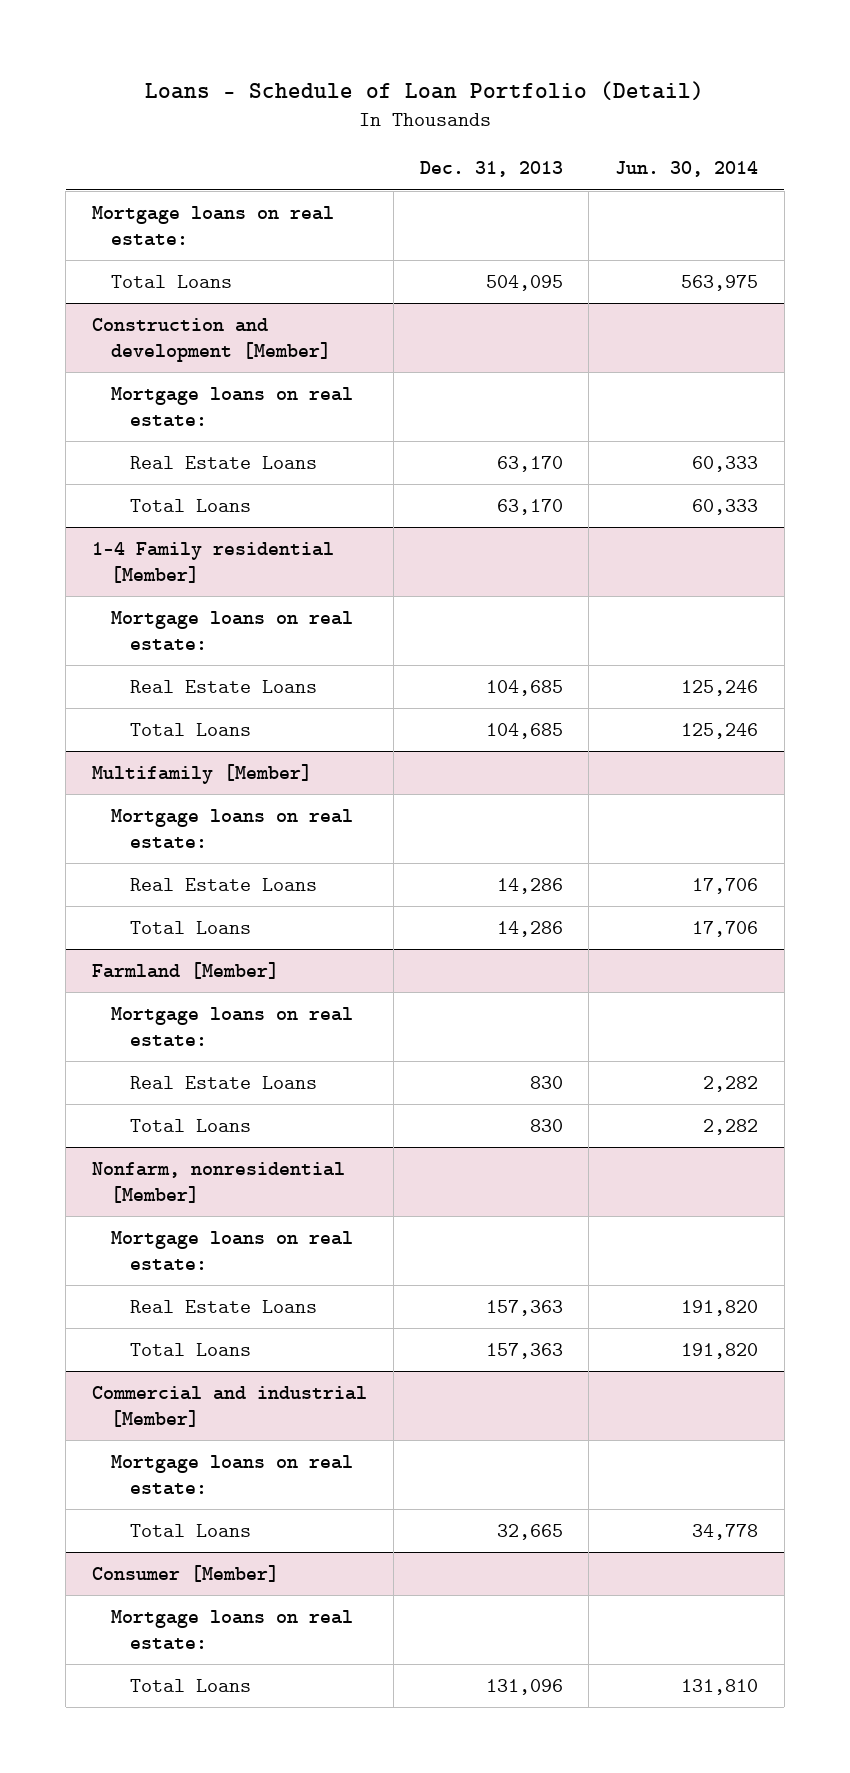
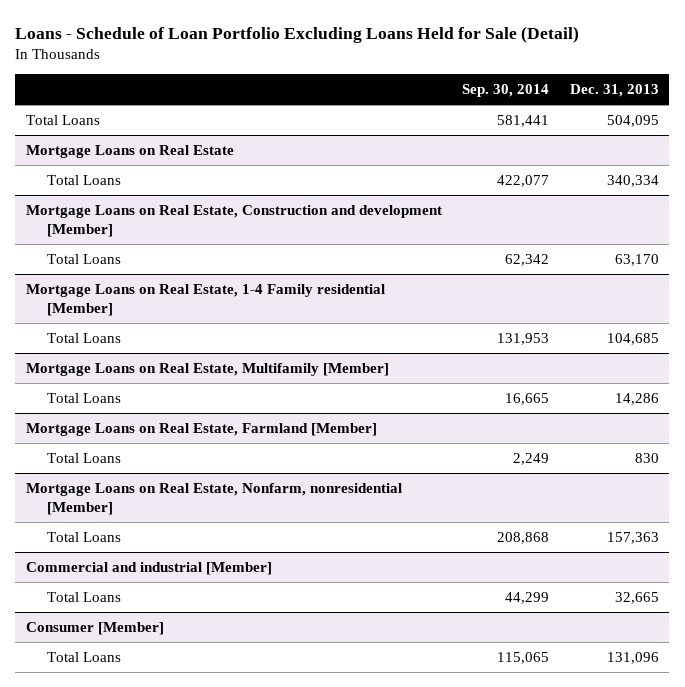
- Loans - Schedule of Loan Portfolio (Detail)
+ Loans - Schedule of Loan Portfolio Excluding Loans Held for Sale (Detail)
- | Dec. 31, 2013 | Jun. 30, 2014
+ | Sep. 30, 2014 | Dec. 31, 2013
- Mortgage loans on real estate:
- Construction and development [Member]
- Mortgage loans on real estate:
- Real Estate Loans | 63,170 | 60,333
+ Mortgage Loans on Real Estate
+ Total Loans | 422,077 | 340,334
+ Mortgage Loans on Real Estate, Construction and development [Member]
- 1-4 Family residential [Member]
- Mortgage loans on real estate:
- Real Estate Loans | 104,685 | 125,246
+ Mortgage Loans on Real Estate, 1-4 Family residential [Member]
- Multifamily [Member]
- Mortgage loans on real estate:
- Real Estate Loans | 14,286 | 17,706
+ Mortgage Loans on Real Estate, Multifamily [Member]
- Farmland [Member]
- Mortgage loans on real estate:
- Real Estate Loans | 830 | 2,282
+ Mortgage Loans on Real Estate, Farmland [Member]
- Nonfarm, nonresidential [Member]
- Mortgage loans on real estate:
- Real Estate Loans | 157,363 | 191,820
+ Mortgage Loans on Real Estate, Nonfarm, nonresidential [Member]
@ Commercial and industrial [Member]
- Mortgage loans on real estate:
@ Consumer [Member]
- Mortgage loans on real estate:

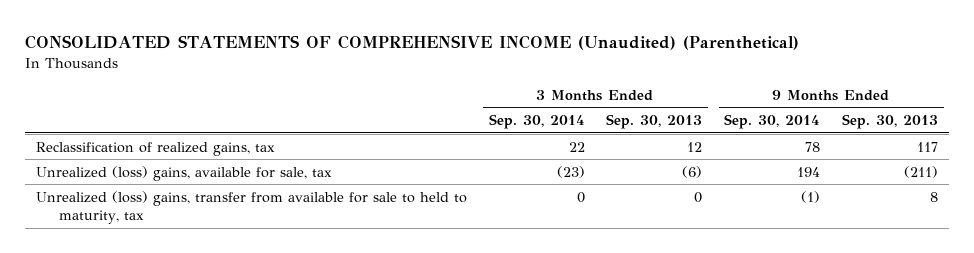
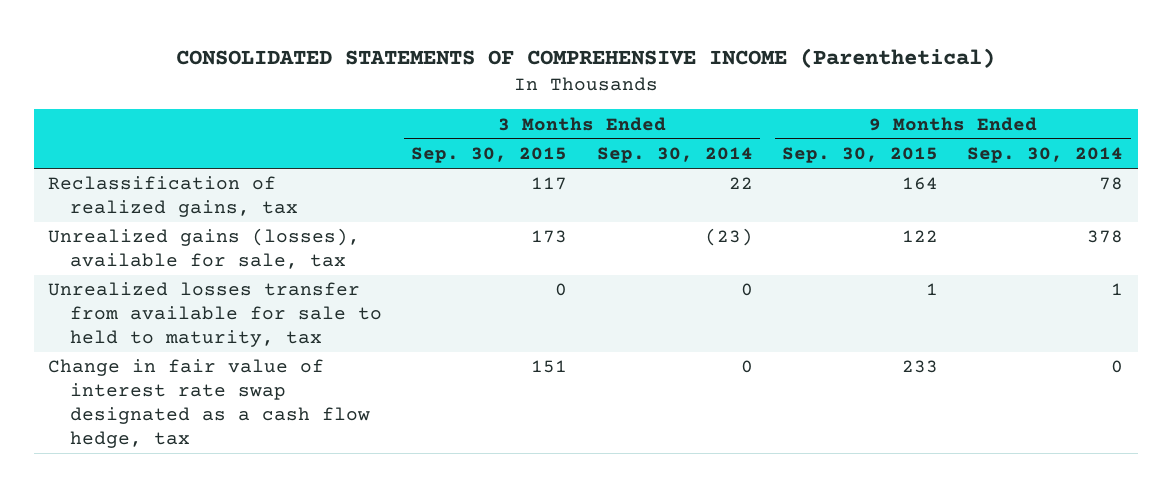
- CONSOLIDATED STATEMENTS OF COMPREHENSIVE INCOME (Unaudited) (Parenthetical)
+ CONSOLIDATED STATEMENTS OF COMPREHENSIVE INCOME (Parenthetical)
- | 3 Months Ended Sep. 30, 2014 | 3 Months Ended Sep. 30, 2013 | 9 Months Ended Sep. 30, 2014 | 9 Months Ended Sep. 30, 2013
+ | 3 Months Ended Sep. 30, 2015 | 3 Months Ended Sep. 30, 2014 | 9 Months Ended Sep. 30, 2015 | 9 Months Ended Sep. 30, 2014
- Unrealized (loss) gains, available for sale, tax | (23) | (6) | 194 | (211)
- Unrealized (loss) gains, transfer from available for sale to held to maturity, tax | 0 | 0 | (1) | 8
+ Unrealized gains (losses), available for sale, tax | 173 | (23) | 122 | 378
+ Unrealized losses transfer from available for sale to held to maturity, tax | 0 | 0 | 1 | 1
+ Change in fair value of interest rate swap designated as a cash flow hedge, tax | 151 | 0 | 233 | 0

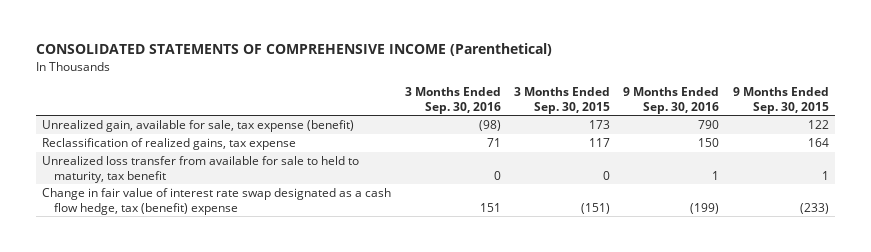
- | 3 Months Ended Sep. 30, 2015 | 3 Months Ended Sep. 30, 2014 | 9 Months Ended Sep. 30, 2015 | 9 Months Ended Sep. 30, 2014
+ | 3 Months Ended Sep. 30, 2016 | 3 Months Ended Sep. 30, 2015 | 9 Months Ended Sep. 30, 2016 | 9 Months Ended Sep. 30, 2015
- Reclassification of realized gains, tax | 117 | 22 | 164 | 78
- Unrealized gains (losses), available for sale, tax | 173 | (23) | 122 | 378
- Unrealized losses transfer from available for sale to held to maturity, tax | 0 | 0 | 1 | 1
- Change in fair value of interest rate swap designated as a cash flow hedge, tax | 151 | 0 | 233 | 0
+ Unrealized gain, available for sale, tax expense (benefit) | (98) | 173 | 790 | 122
+ Reclassification of realized gains, tax expense | 71 | 117 | 150 | 164
+ Unrealized loss transfer from available for sale to held to maturity, tax benefit | 0 | 0 | 1 | 1
+ Change in fair value of interest rate swap designated as a cash flow hedge, tax (benefit) expense | 151 | (151) | (199) | (233)

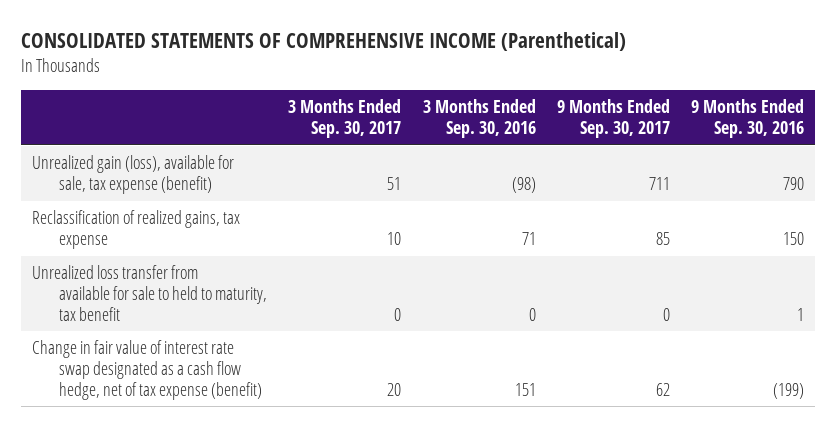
- | 3 Months Ended Sep. 30, 2016 | 3 Months Ended Sep. 30, 2015 | 9 Months Ended Sep. 30, 2016 | 9 Months Ended Sep. 30, 2015
+ | 3 Months Ended Sep. 30, 2017 | 3 Months Ended Sep. 30, 2016 | 9 Months Ended Sep. 30, 2017 | 9 Months Ended Sep. 30, 2016
- Unrealized gain, available for sale, tax expense (benefit) | (98) | 173 | 790 | 122
+ Unrealized gain (loss), available for sale, tax expense (benefit) | 51 | (98) | 711 | 790
- Change in fair value of interest rate swap designated as a cash flow hedge, tax (benefit) expense | 151 | (151) | (199) | (233)
+ Change in fair value of interest rate swap designated as a cash flow hedge, net of tax expense (benefit) | 20 | 151 | 62 | (199)

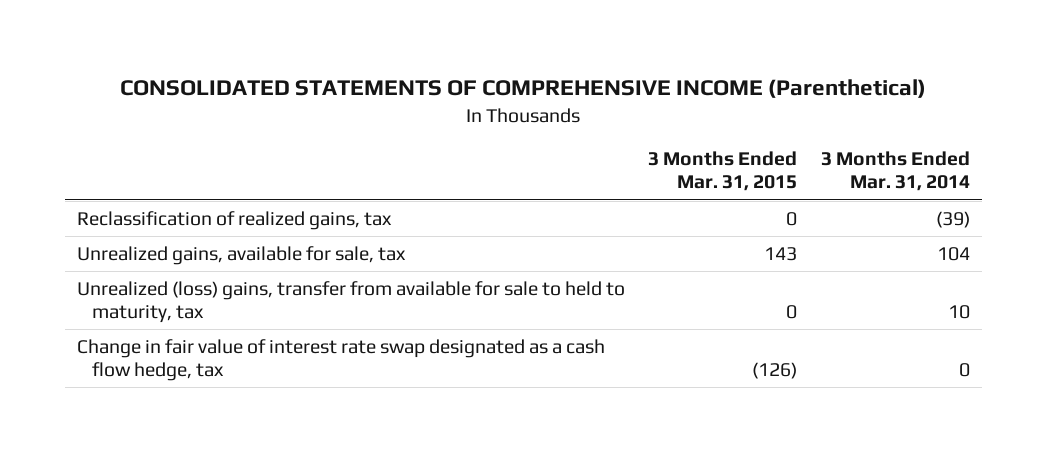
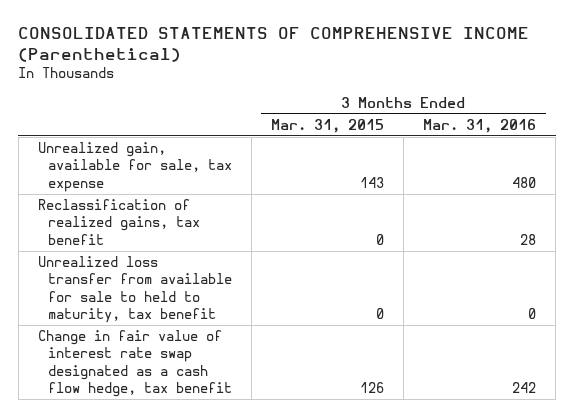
- | 3 Months Ended Mar. 31, 2015 | 3 Months Ended Mar. 31, 2014
+ | 3 Months Ended Mar. 31, 2015 | 3 Months Ended Mar. 31, 2016
- Reclassification of realized gains, tax | 0 | (39)
- Unrealized gains, available for sale, tax | 143 | 104
- Unrealized (loss) gains, transfer from available for sale to held to maturity, tax | 0 | 10
- Change in fair value of interest rate swap designated as a cash flow hedge, tax | (126) | 0
+ Unrealized gain, available for sale, tax expense | 143 | 480
+ Reclassification of realized gains, tax benefit | 0 | 28
+ Unrealized loss transfer from available for sale to held to maturity, tax benefit | 0 | 0
+ Change in fair value of interest rate swap designated as a cash flow hedge, tax benefit | 126 | 242

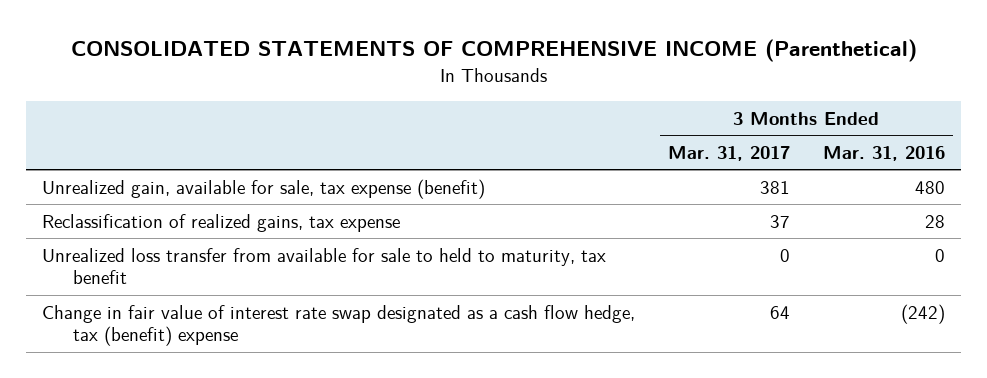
- | 3 Months Ended Mar. 31, 2015 | 3 Months Ended Mar. 31, 2016
+ | 3 Months Ended Mar. 31, 2017 | 3 Months Ended Mar. 31, 2016
- Unrealized gain, available for sale, tax expense | 143 | 480
- Reclassification of realized gains, tax benefit | 0 | 28
+ Unrealized gain, available for sale, tax expense (benefit) | 381 | 480
+ Reclassification of realized gains, tax expense | 37 | 28
- Change in fair value of interest rate swap designated as a cash flow hedge, tax benefit | 126 | 242
+ Change in fair value of interest rate swap designated as a cash flow hedge, tax (benefit) expense | 64 | (242)

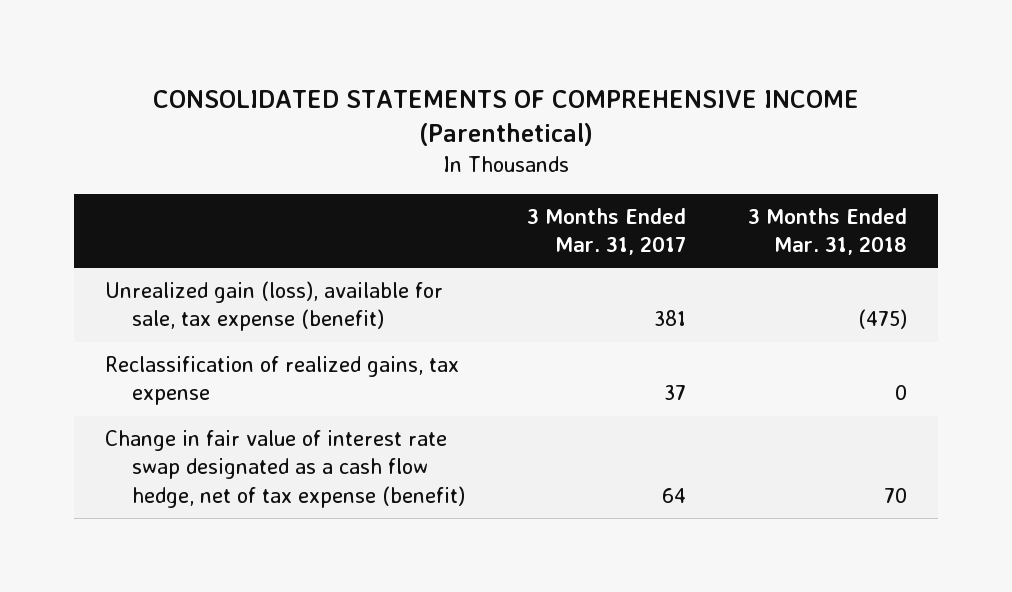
- | 3 Months Ended Mar. 31, 2017 | 3 Months Ended Mar. 31, 2016
+ | 3 Months Ended Mar. 31, 2017 | 3 Months Ended Mar. 31, 2018
- Unrealized gain, available for sale, tax expense (benefit) | 381 | 480
+ Unrealized gain (loss), available for sale, tax expense (benefit) | 381 | (475)
- Unrealized loss transfer from available for sale to held to maturity, tax benefit | 0 | 0
- Change in fair value of interest rate swap designated as a cash flow hedge, tax (benefit) expense | 64 | (242)
+ Change in fair value of interest rate swap designated as a cash flow hedge, net of tax expense (benefit) | 64 | 70

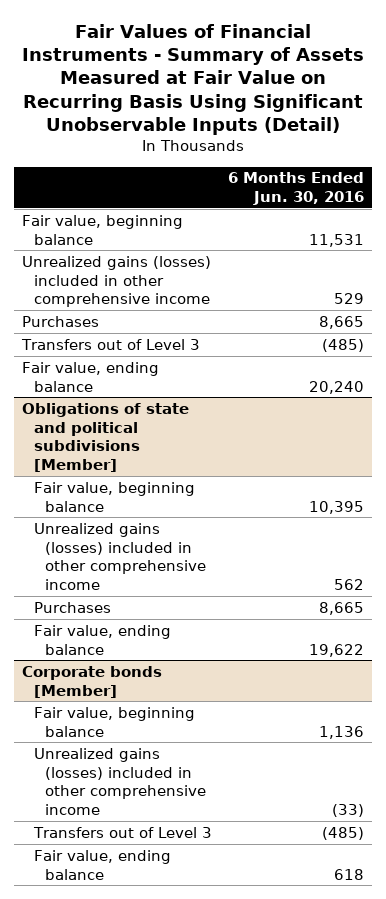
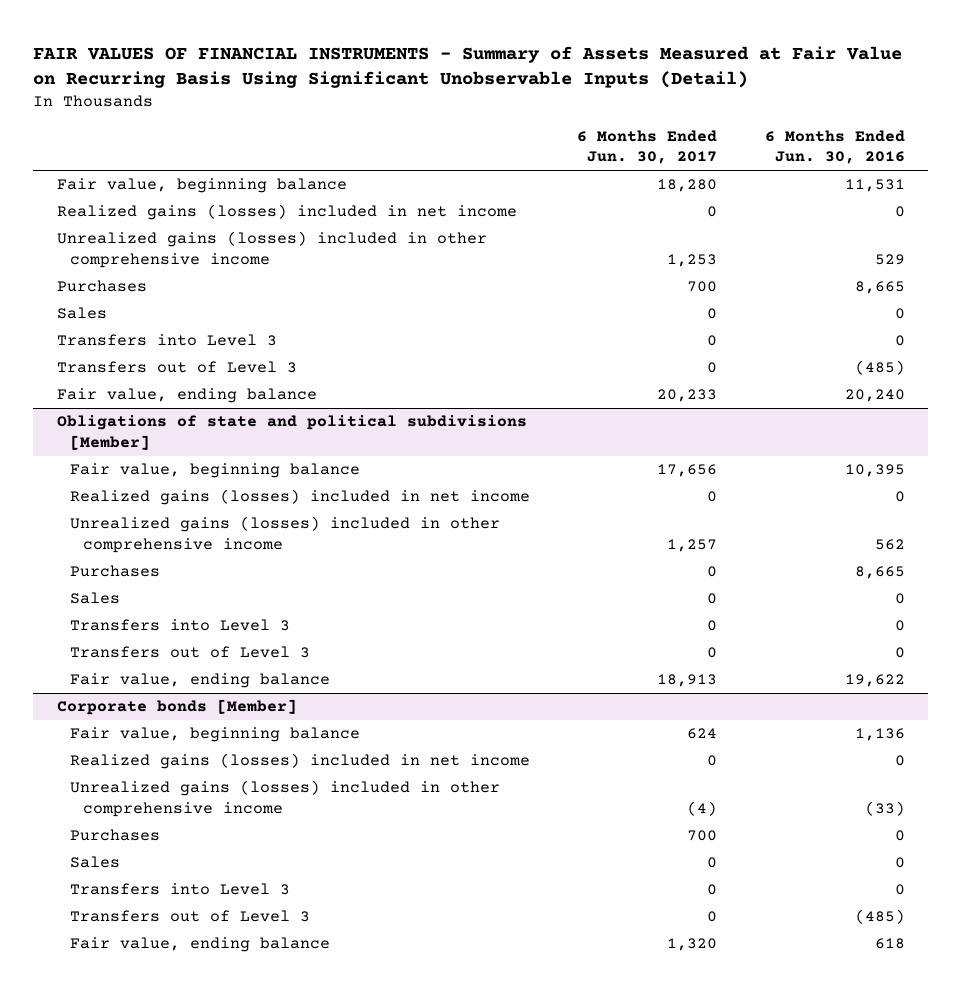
- Fair Values of Financial Instruments - Summary of Assets Measured at Fair Value on Recurring Basis Using Significant Unobservable Inputs (Detail)
+ FAIR VALUES OF FINANCIAL INSTRUMENTS - Summary of Assets Measured at Fair Value on Recurring Basis Using Significant Unobservable Inputs (Detail)
- | 6 Months Ended Jun. 30, 2016
+ | 6 Months Ended Jun. 30, 2017 | 6 Months Ended Jun. 30, 2016
+ Realized gains (losses) included in net income | 0 | 0
+ Sales | 0 | 0
+ Transfers into Level 3 | 0 | 0
@ Obligations of state and political subdivisions [Member]
+ Realized gains (losses) included in net income | 0 | 0
+ Sales | 0 | 0
+ Transfers into Level 3 | 0 | 0
+ Transfers out of Level 3 | 0 | 0
@ Corporate bonds [Member]
+ Realized gains (losses) included in net income | 0 | 0
+ Purchases | 700 | 0
+ Sales | 0 | 0
+ Transfers into Level 3 | 0 | 0

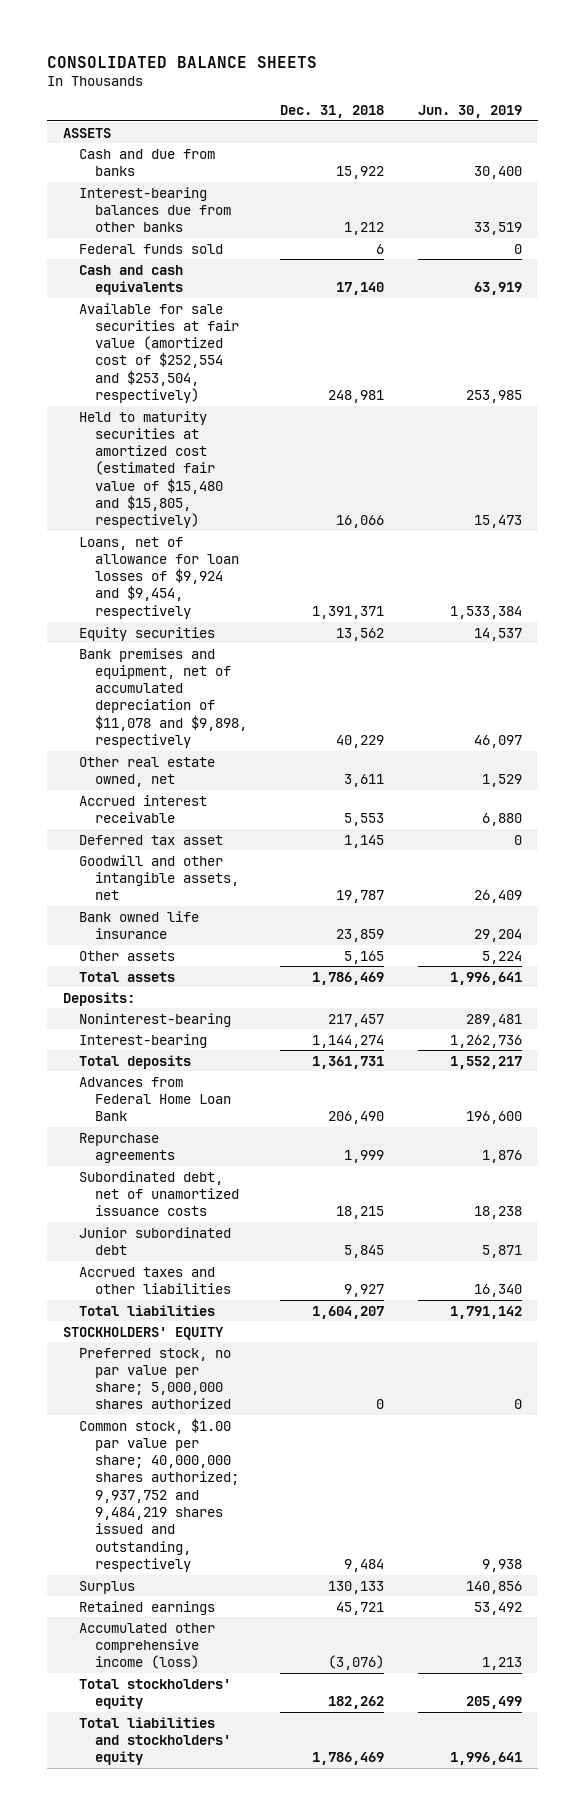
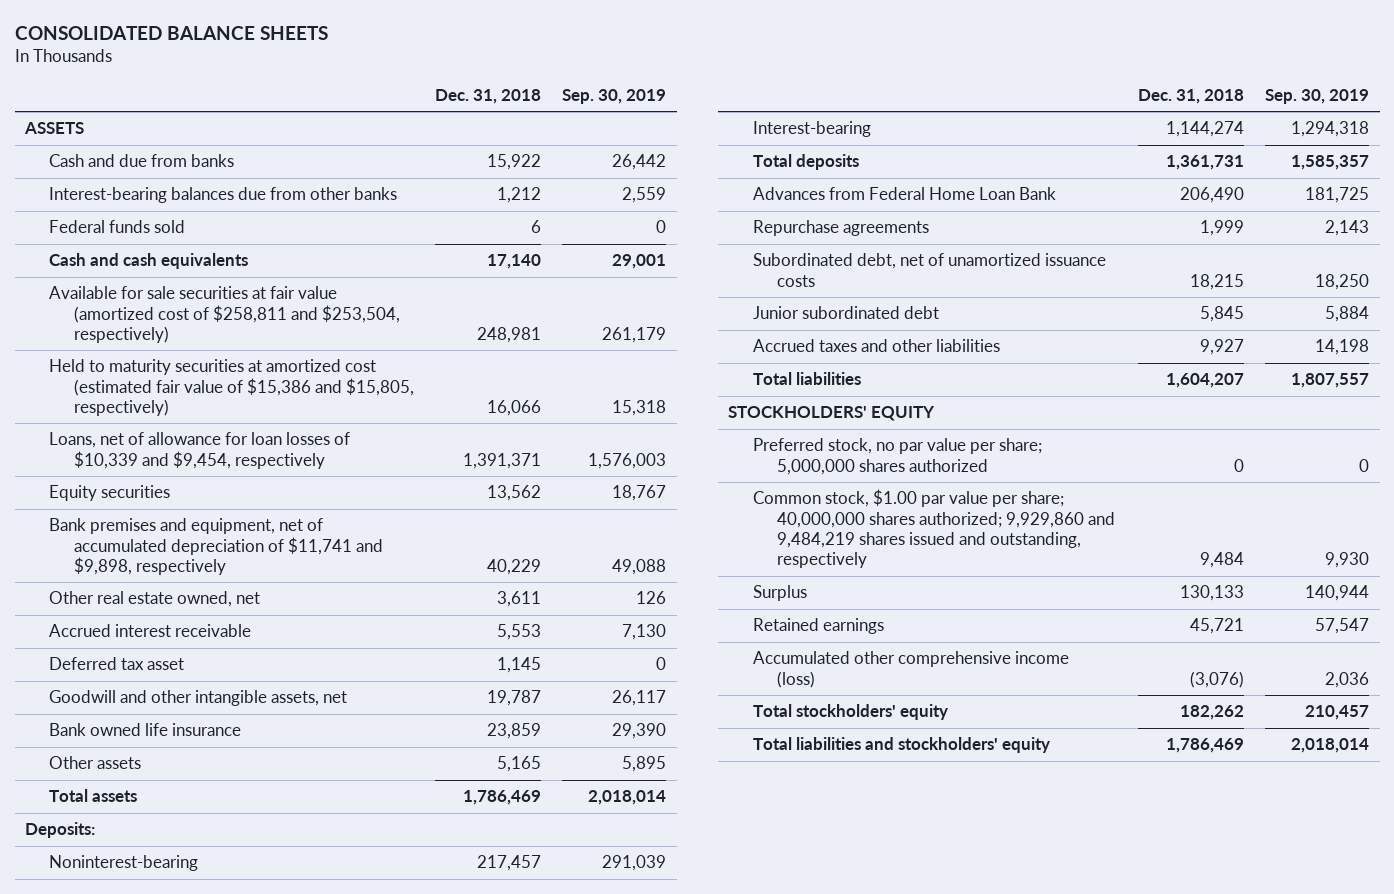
- | Dec. 31, 2018 | Jun. 30, 2019
+ | Dec. 31, 2018 | Sep. 30, 2019
- Available for sale securities at fair value (amortized cost of $252,554 and $253,504, respectively) | 248,981 | 253,985
- Held to maturity securities at amortized cost (estimated fair value of $15,480 and $15,805, respectively) | 16,066 | 15,473
- Loans, net of allowance for loan losses of $9,924 and $9,454, respectively | 1,391,371 | 1,533,384
+ Available for sale securities at fair value (amortized cost of $258,811 and $253,504, respectively) | 248,981 | 261,179
+ Held to maturity securities at amortized cost (estimated fair value of $15,386 and $15,805, respectively) | 16,066 | 15,318
+ Loans, net of allowance for loan losses of $10,339 and $9,454, respectively | 1,391,371 | 1,576,003
- Bank premises and equipment, net of accumulated depreciation of $11,078 and $9,898, respectively | 40,229 | 46,097
+ Bank premises and equipment, net of accumulated depreciation of $11,741 and $9,898, respectively | 40,229 | 49,088
- Common stock, $1.00 par value per share; 40,000,000 shares authorized; 9,937,752 and 9,484,219 shares issued and outstanding, respectively | 9,484 | 9,938
+ Common stock, $1.00 par value per share; 40,000,000 shares authorized; 9,929,860 and 9,484,219 shares issued and outstanding, respectively | 9,484 | 9,930

